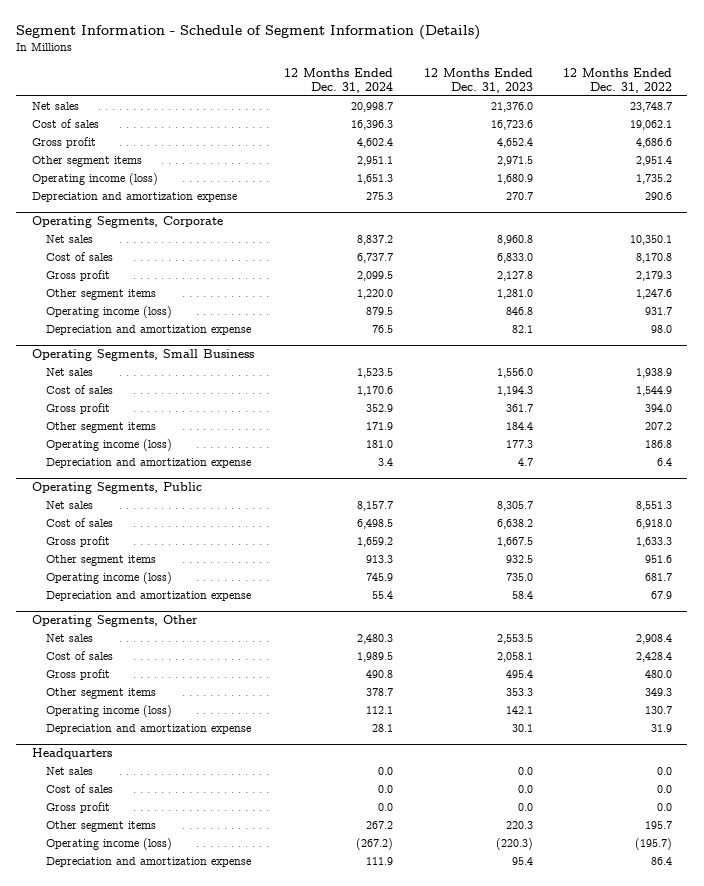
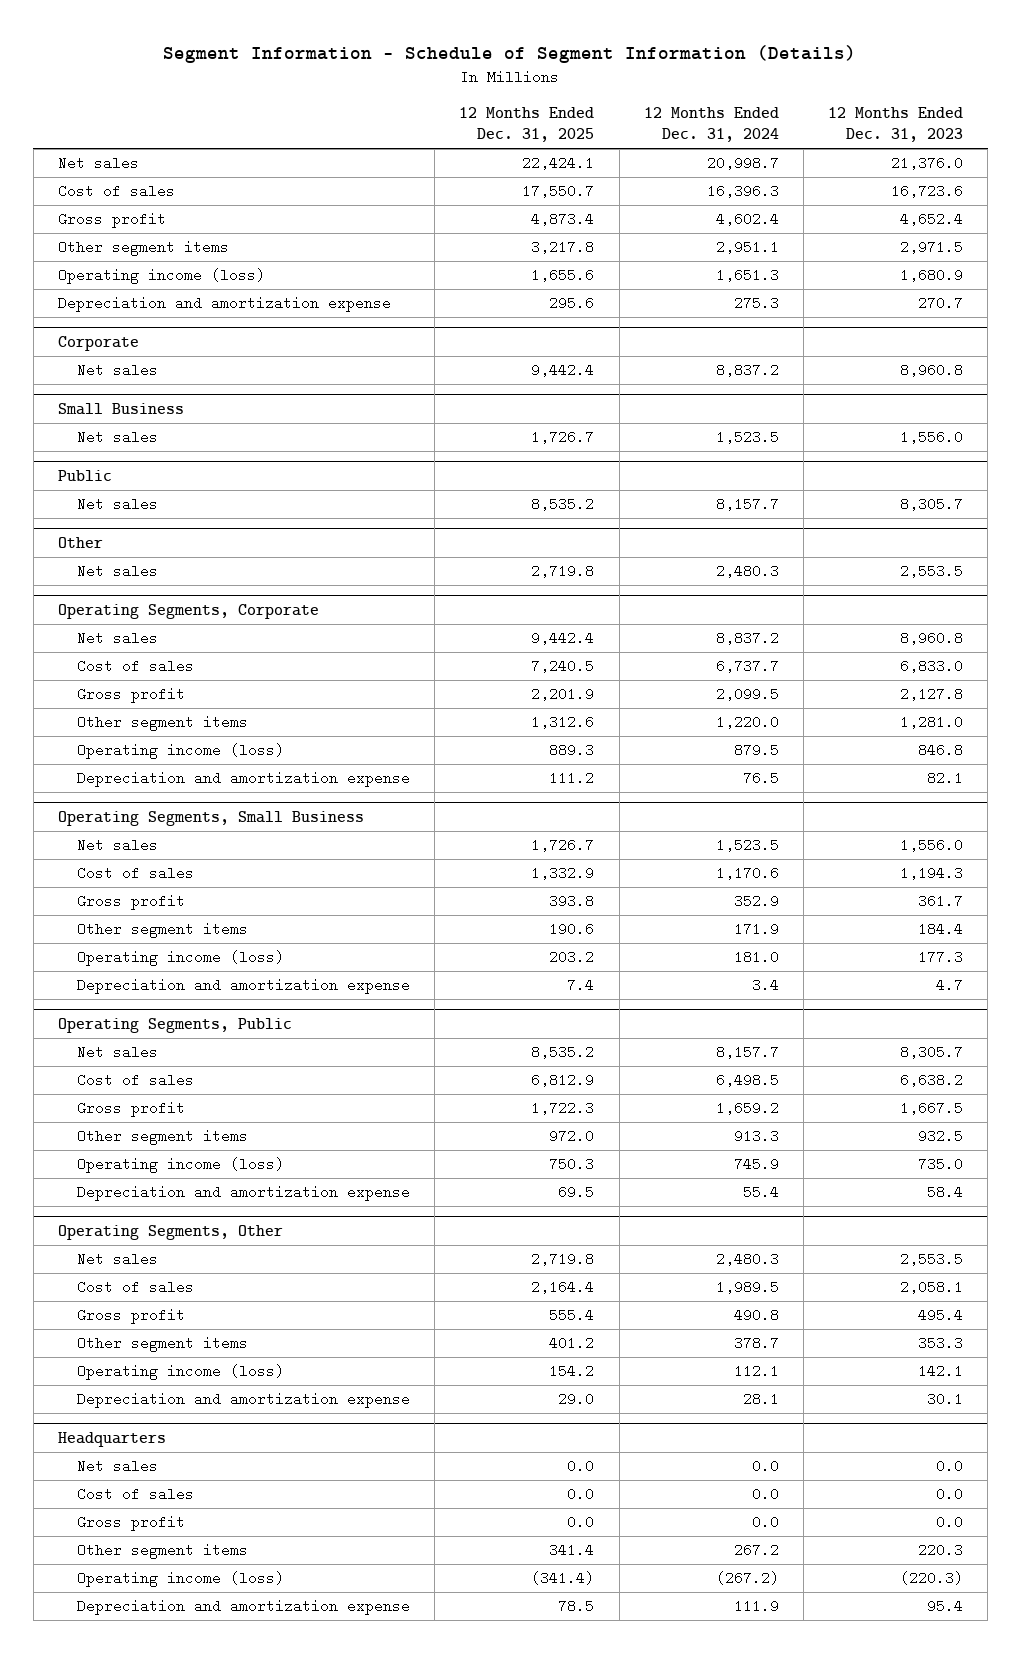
- | 12 Months Ended Dec. 31, 2024 | 12 Months Ended Dec. 31, 2023 | 12 Months Ended Dec. 31, 2022
+ | 12 Months Ended Dec. 31, 2025 | 12 Months Ended Dec. 31, 2024 | 12 Months Ended Dec. 31, 2023
+ Corporate
+ Net sales | 9,442.4 | 8,837.2 | 8,960.8
+ Small Business
+ Net sales | 1,726.7 | 1,523.5 | 1,556.0
+ Public
+ Net sales | 8,535.2 | 8,157.7 | 8,305.7
+ Other
+ Net sales | 2,719.8 | 2,480.3 | 2,553.5

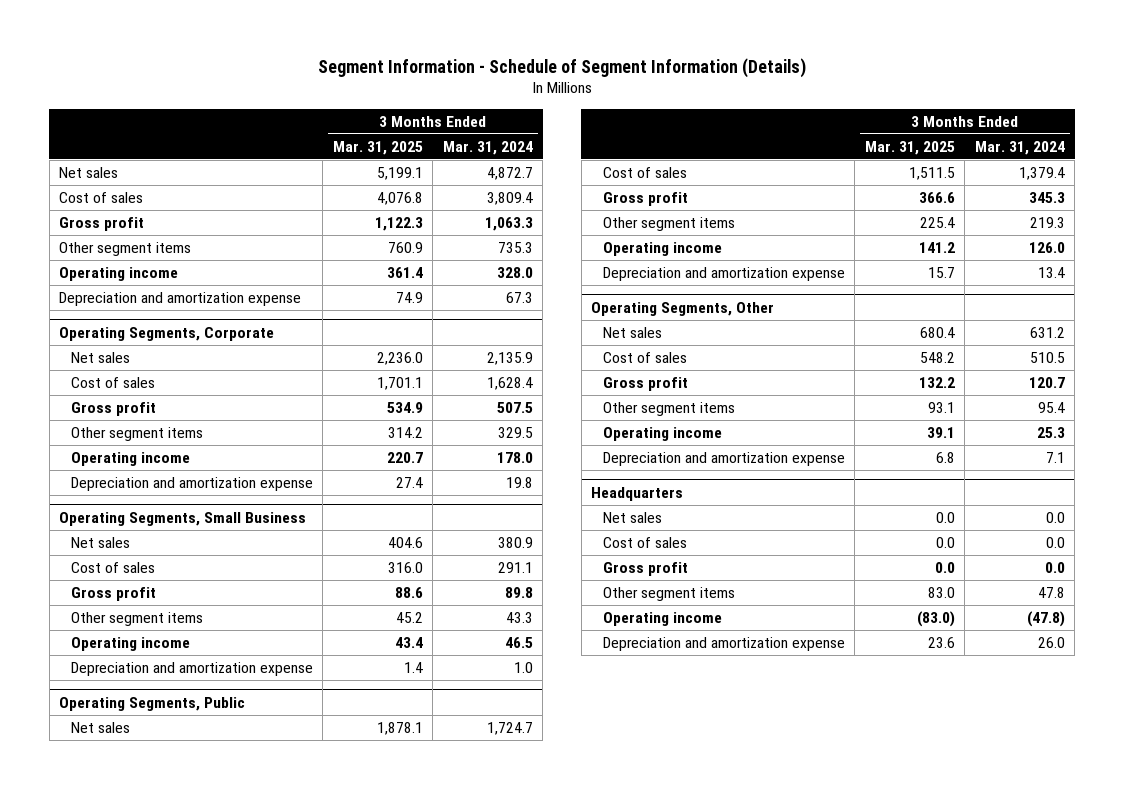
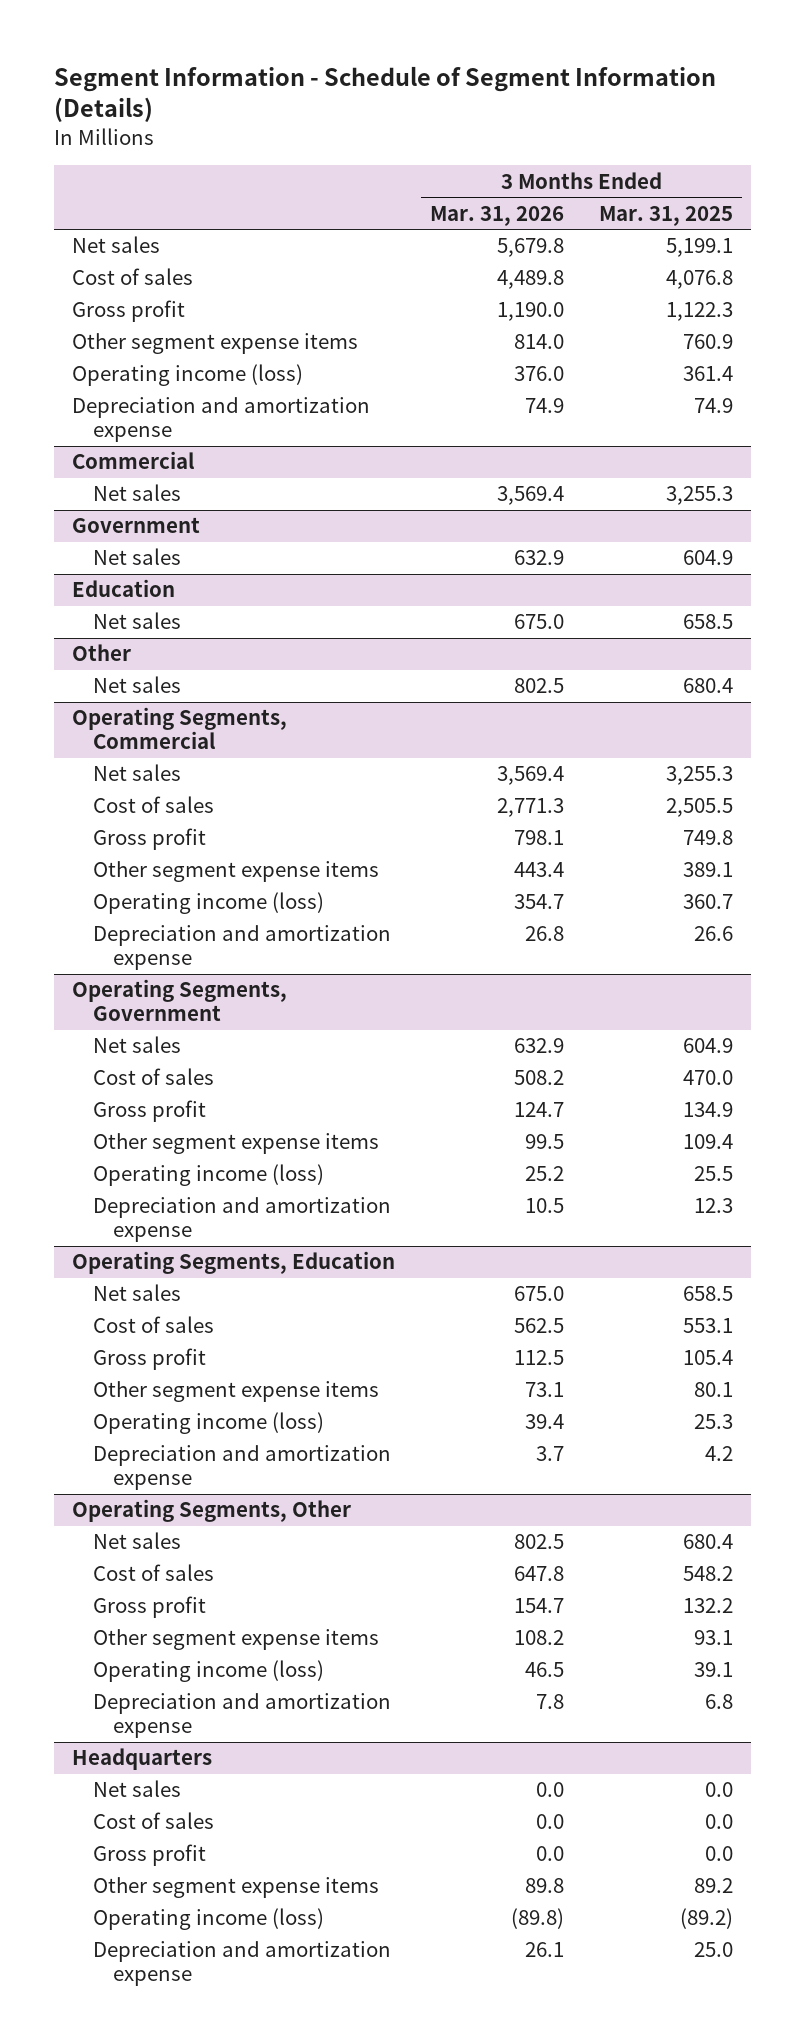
- | 3 Months Ended Mar. 31, 2025 | 3 Months Ended Mar. 31, 2024
+ | 3 Months Ended Mar. 31, 2026 | 3 Months Ended Mar. 31, 2025
- Other segment items | 760.9 | 735.3
- Operating income | 361.4 | 328.0
+ Other segment expense items | 814.0 | 760.9
+ Operating income (loss) | 376.0 | 361.4
- Operating Segments, Corporate
- Net sales | 2,236.0 | 2,135.9
- Cost of sales | 1,701.1 | 1,628.4
- Gross profit | 534.9 | 507.5
- Other segment items | 314.2 | 329.5
- Operating income | 220.7 | 178.0
- Depreciation and amortization expense | 27.4 | 19.8
- Operating Segments, Small Business
- Net sales | 404.6 | 380.9
- Cost of sales | 316.0 | 291.1
- Gross profit | 88.6 | 89.8
- Other segment items | 45.2 | 43.3
- Operating income | 43.4 | 46.5
- Depreciation and amortization expense | 1.4 | 1.0
- Operating Segments, Public
- Net sales | 1,878.1 | 1,724.7
- Cost of sales | 1,511.5 | 1,379.4
- Gross profit | 366.6 | 345.3
- Other segment items | 225.4 | 219.3
- Operating income | 141.2 | 126.0
- Depreciation and amortization expense | 15.7 | 13.4
+ Commercial
+ Net sales | 3,569.4 | 3,255.3
+ Government
+ Net sales | 632.9 | 604.9
+ Education
+ Net sales | 675.0 | 658.5
+ Other
+ Net sales | 802.5 | 680.4
+ Operating Segments, Commercial
+ Net sales | 3,569.4 | 3,255.3
+ Cost of sales | 2,771.3 | 2,505.5
+ Gross profit | 798.1 | 749.8
+ Other segment expense items | 443.4 | 389.1
+ Operating income (loss) | 354.7 | 360.7
+ Depreciation and amortization expense | 26.8 | 26.6
+ Operating Segments, Government
+ Net sales | 632.9 | 604.9
+ Cost of sales | 508.2 | 470.0
+ Gross profit | 124.7 | 134.9
+ Other segment expense items | 99.5 | 109.4
+ Operating income (loss) | 25.2 | 25.5
+ Depreciation and amortization expense | 10.5 | 12.3
+ Operating Segments, Education
+ Net sales | 675.0 | 658.5
+ Cost of sales | 562.5 | 553.1
+ Gross profit | 112.5 | 105.4
+ Other segment expense items | 73.1 | 80.1
+ Operating income (loss) | 39.4 | 25.3
+ Depreciation and amortization expense | 3.7 | 4.2
@ Operating Segments, Other
- Other segment items | 93.1 | 95.4
- Operating income | 39.1 | 25.3
+ Other segment expense items | 108.2 | 93.1
+ Operating income (loss) | 46.5 | 39.1
@ Headquarters
- Other segment items | 83.0 | 47.8
- Operating income | (83.0) | (47.8)
- Depreciation and amortization expense | 23.6 | 26.0
+ Other segment expense items | 89.8 | 89.2
+ Operating income (loss) | (89.8) | (89.2)
+ Depreciation and amortization expense | 26.1 | 25.0

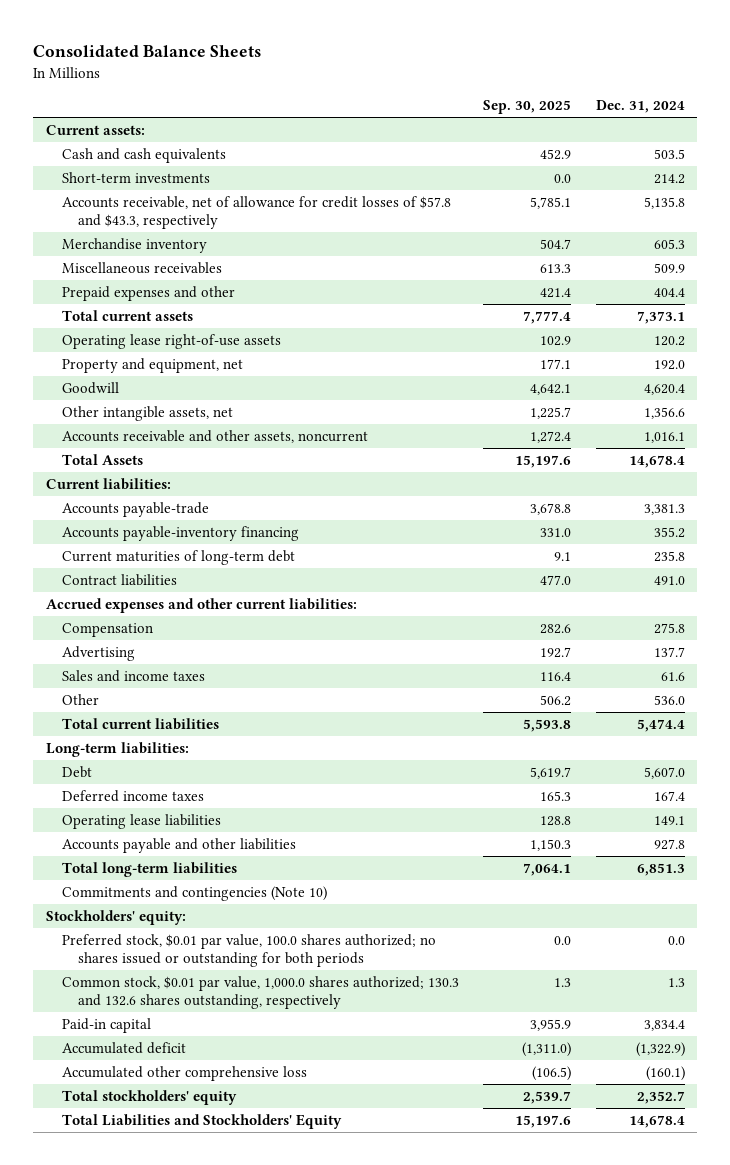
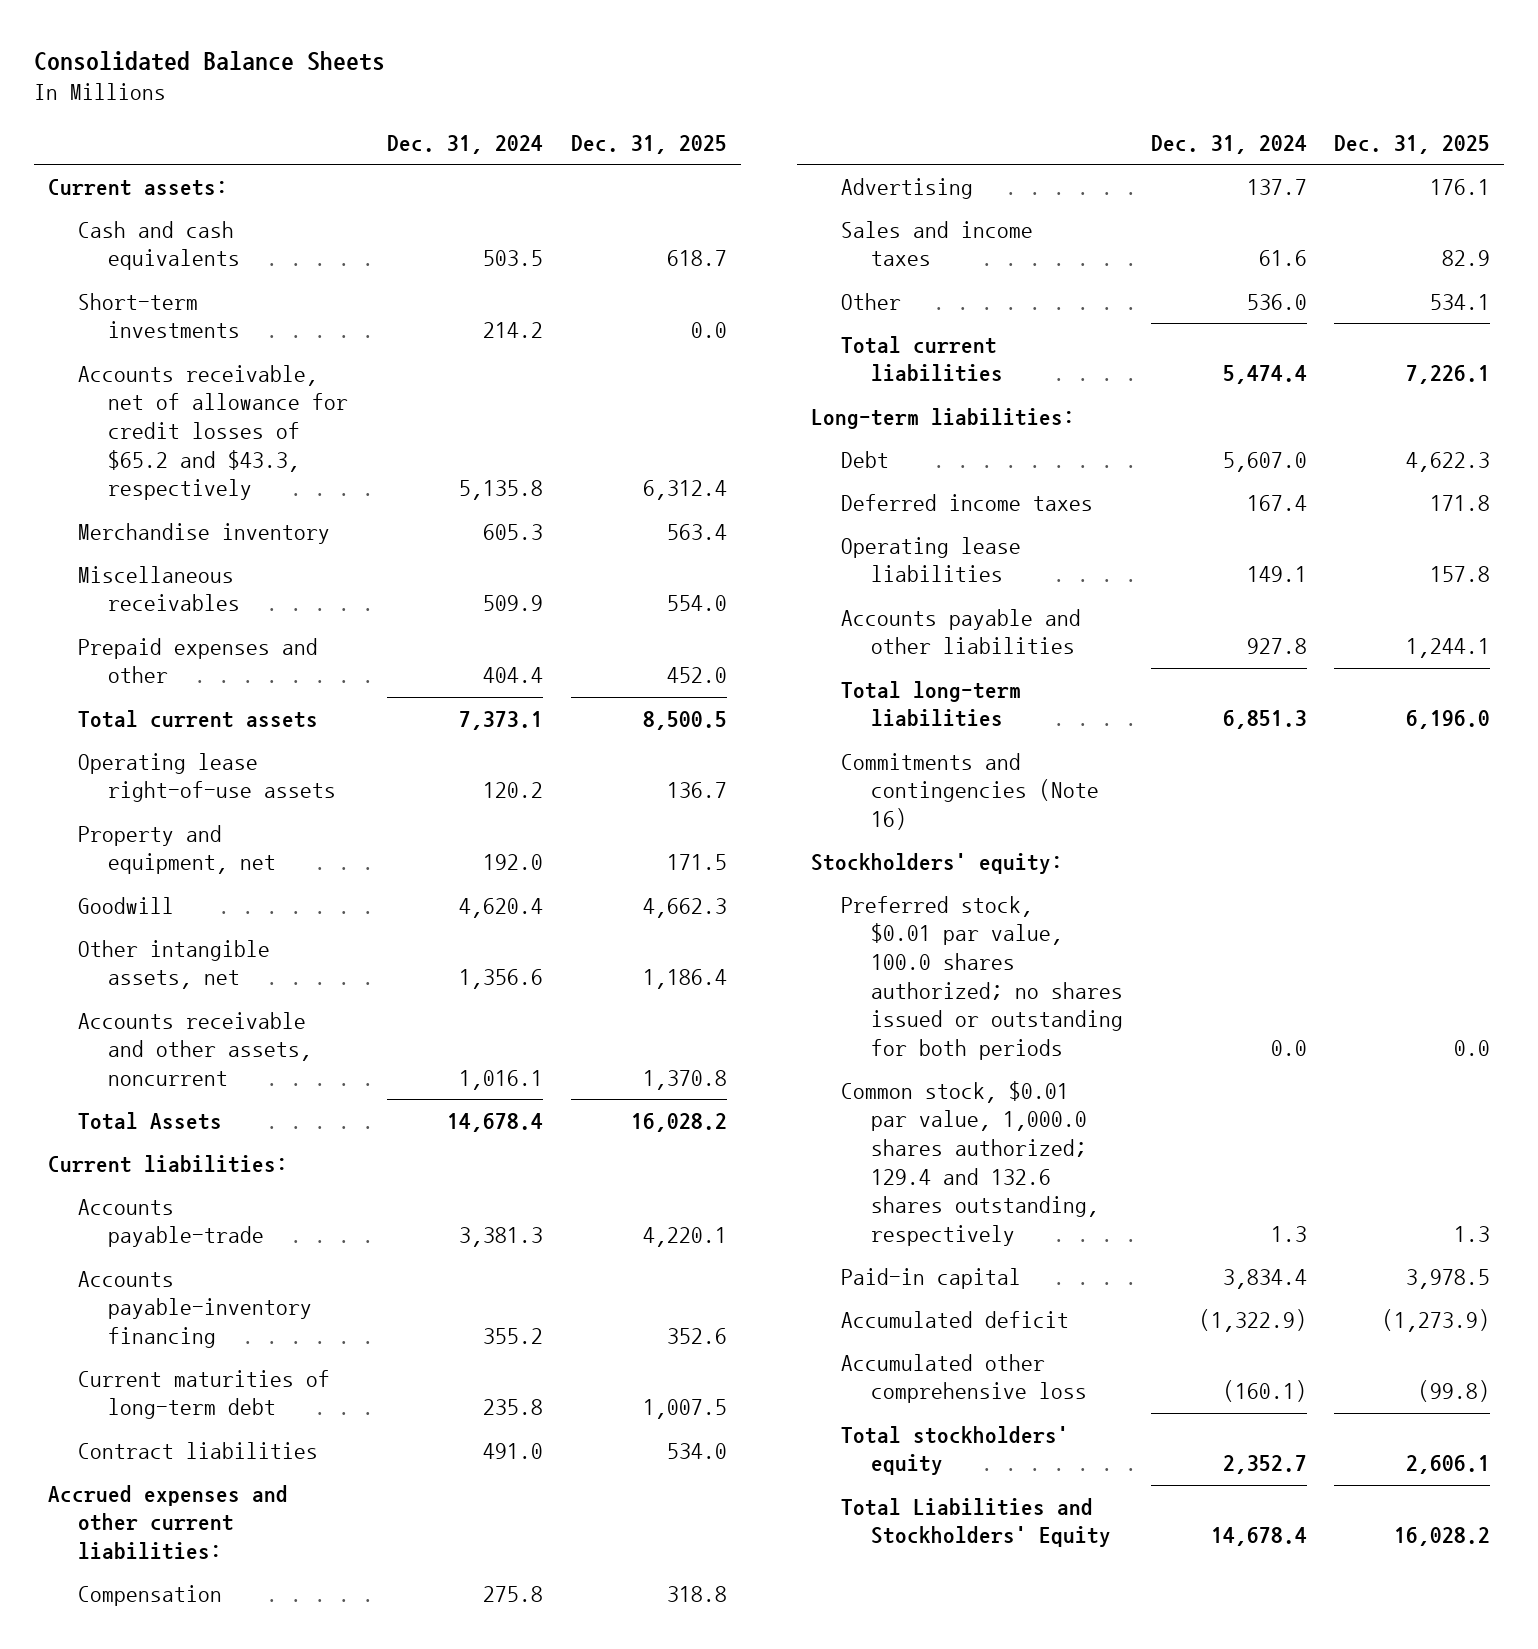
- | Sep. 30, 2025 | Dec. 31, 2024
+ | Dec. 31, 2024 | Dec. 31, 2025
- Accounts receivable, net of allowance for credit losses of $57.8 and $43.3, respectively | 5,785.1 | 5,135.8
+ Accounts receivable, net of allowance for credit losses of $65.2 and $43.3, respectively | 5,135.8 | 6,312.4
- Commitments and contingencies (Note 10)
+ Commitments and contingencies (Note 16)
- Common stock, $0.01 par value, 1,000.0 shares authorized; 130.3 and 132.6 shares outstanding, respectively | 1.3 | 1.3
+ Common stock, $0.01 par value, 1,000.0 shares authorized; 129.4 and 132.6 shares outstanding, respectively | 1.3 | 1.3

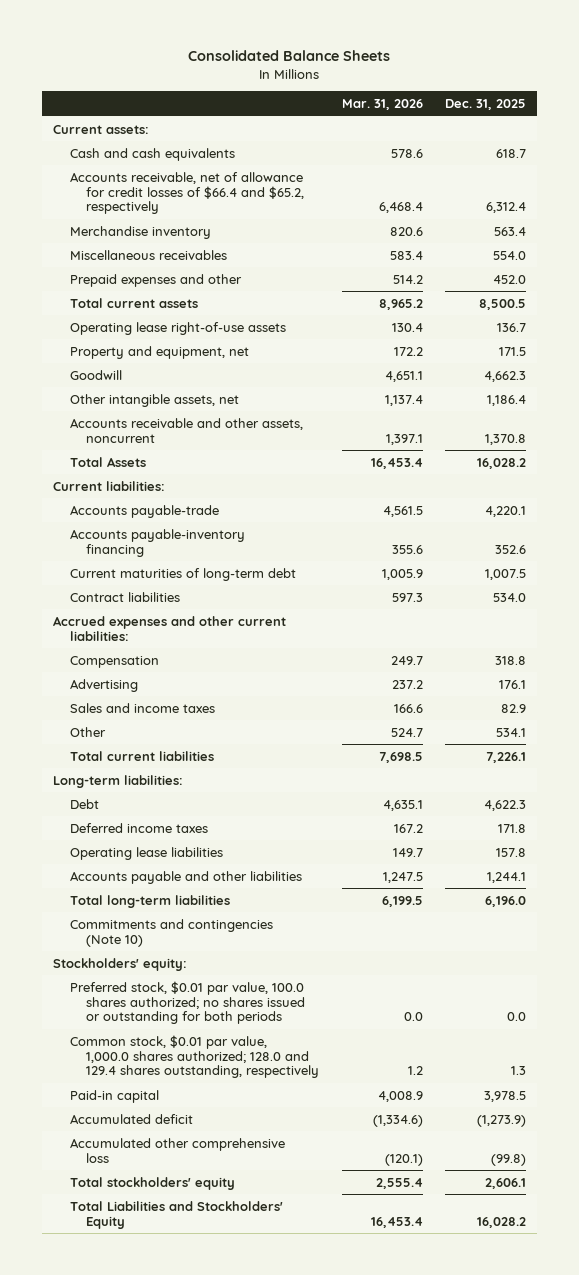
- | Dec. 31, 2024 | Dec. 31, 2025
+ | Mar. 31, 2026 | Dec. 31, 2025
- Short-term investments | 214.2 | 0.0
- Accounts receivable, net of allowance for credit losses of $65.2 and $43.3, respectively | 5,135.8 | 6,312.4
+ Accounts receivable, net of allowance for credit losses of $66.4 and $65.2, respectively | 6,468.4 | 6,312.4
- Commitments and contingencies (Note 16)
+ Commitments and contingencies (Note 10)
- Common stock, $0.01 par value, 1,000.0 shares authorized; 129.4 and 132.6 shares outstanding, respectively | 1.3 | 1.3
+ Common stock, $0.01 par value, 1,000.0 shares authorized; 128.0 and 129.4 shares outstanding, respectively | 1.2 | 1.3

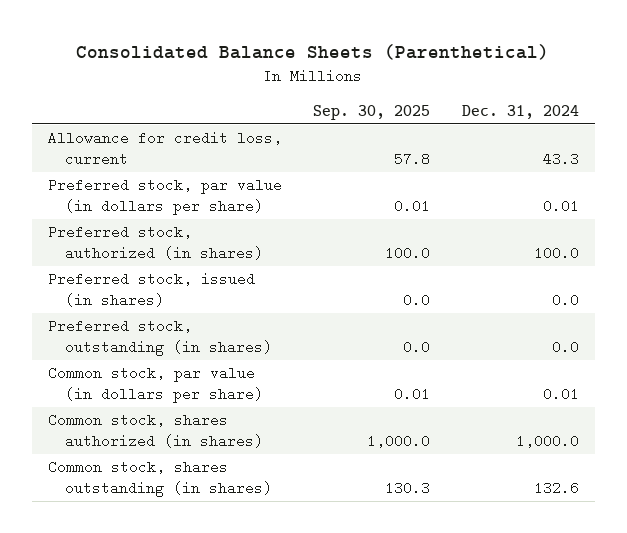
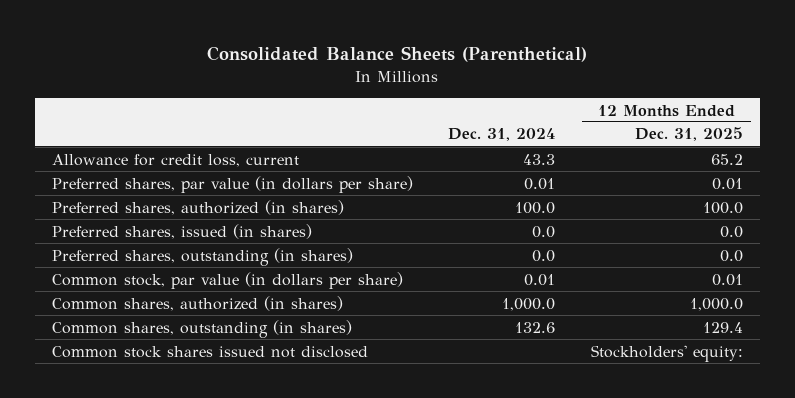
- | Sep. 30, 2025 | Dec. 31, 2024
+ | Dec. 31, 2024 | 12 Months Ended Dec. 31, 2025
- Preferred stock, par value (in dollars per share) | 0.01 | 0.01
- Preferred stock, authorized (in shares) | 100.0 | 100.0
- Preferred stock, issued (in shares) | 0.0 | 0.0
- Preferred stock, outstanding (in shares) | 0.0 | 0.0
+ Preferred shares, par value (in dollars per share) | 0.01 | 0.01
+ Preferred shares, authorized (in shares) | 100.0 | 100.0
+ Preferred shares, issued (in shares) | 0.0 | 0.0
+ Preferred shares, outstanding (in shares) | 0.0 | 0.0
- Common stock, shares authorized (in shares) | 1,000.0 | 1,000.0
- Common stock, shares outstanding (in shares) | 130.3 | 132.6
+ Common shares, authorized (in shares) | 1,000.0 | 1,000.0
+ Common shares, outstanding (in shares) | 132.6 | 129.4
+ Common stock shares issued not disclosed | | Stockholders' equity:

